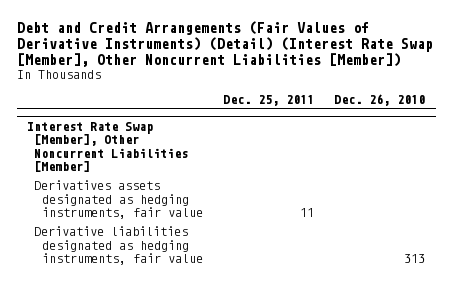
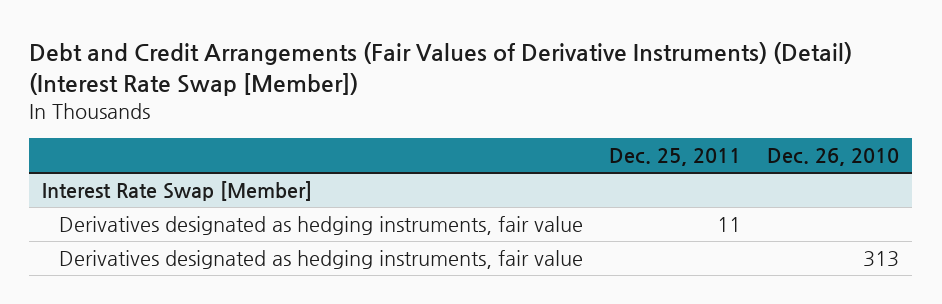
- Debt and Credit Arrangements (Fair Values of Derivative Instruments) (Detail) (Interest Rate Swap [Member], Other Noncurrent Liabilities [Member])
+ Debt and Credit Arrangements (Fair Values of Derivative Instruments) (Detail) (Interest Rate Swap [Member])
- Interest Rate Swap [Member], Other Noncurrent Liabilities [Member]
- Derivatives assets designated as hedging instruments, fair value | 11 |
- Derivative liabilities designated as hedging instruments, fair value | | 313
+ Interest Rate Swap [Member]
+ Derivatives designated as hedging instruments, fair value | 11 |
+ Derivatives designated as hedging instruments, fair value | | 313

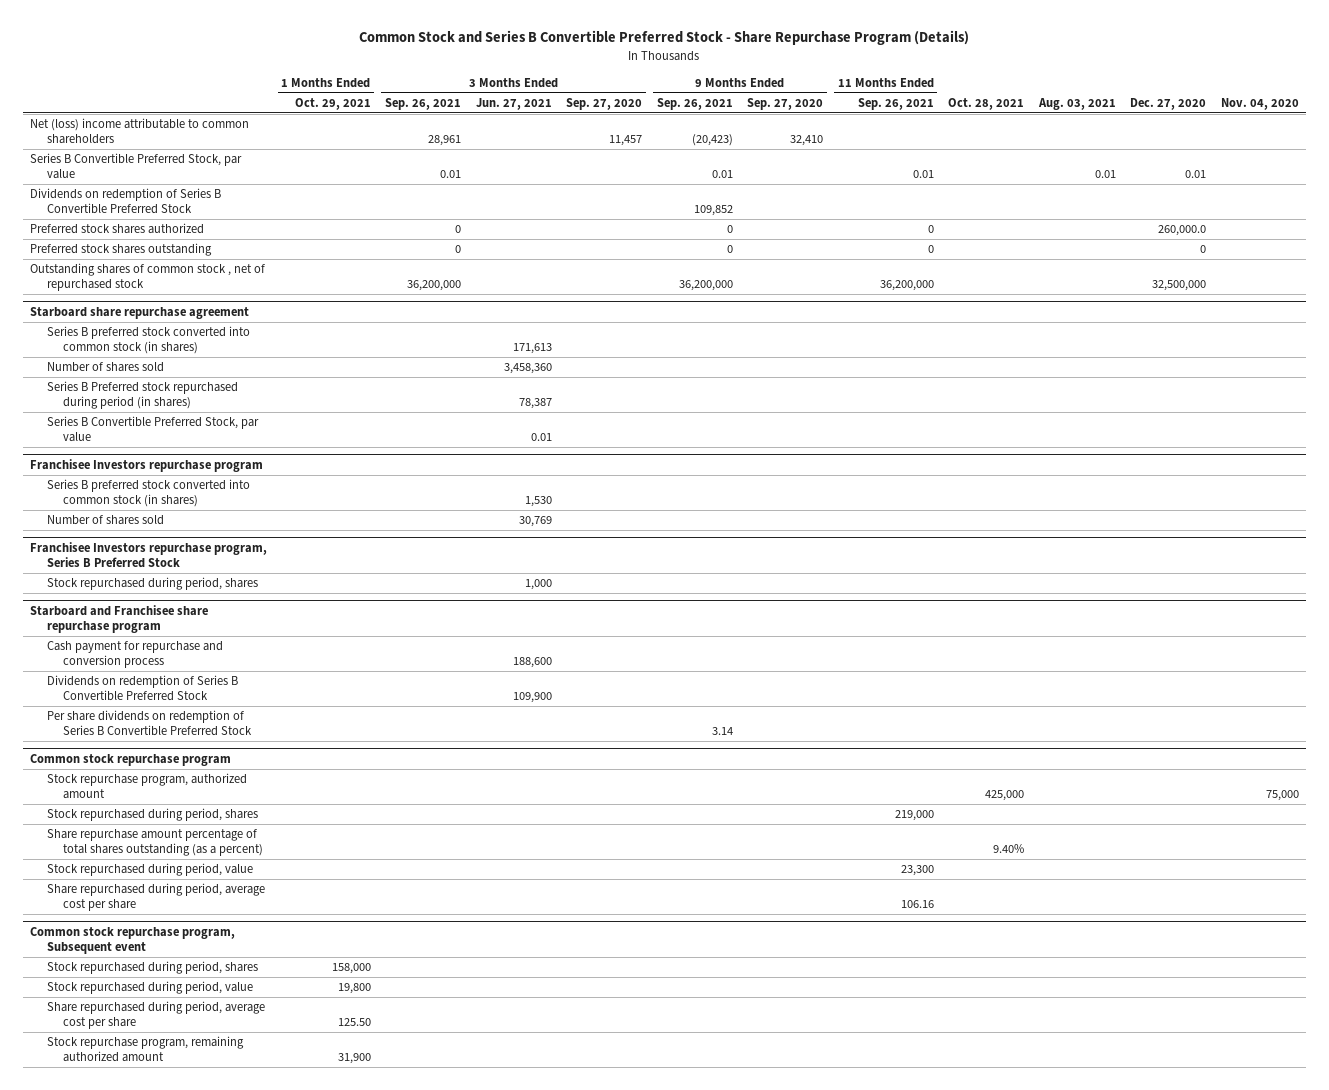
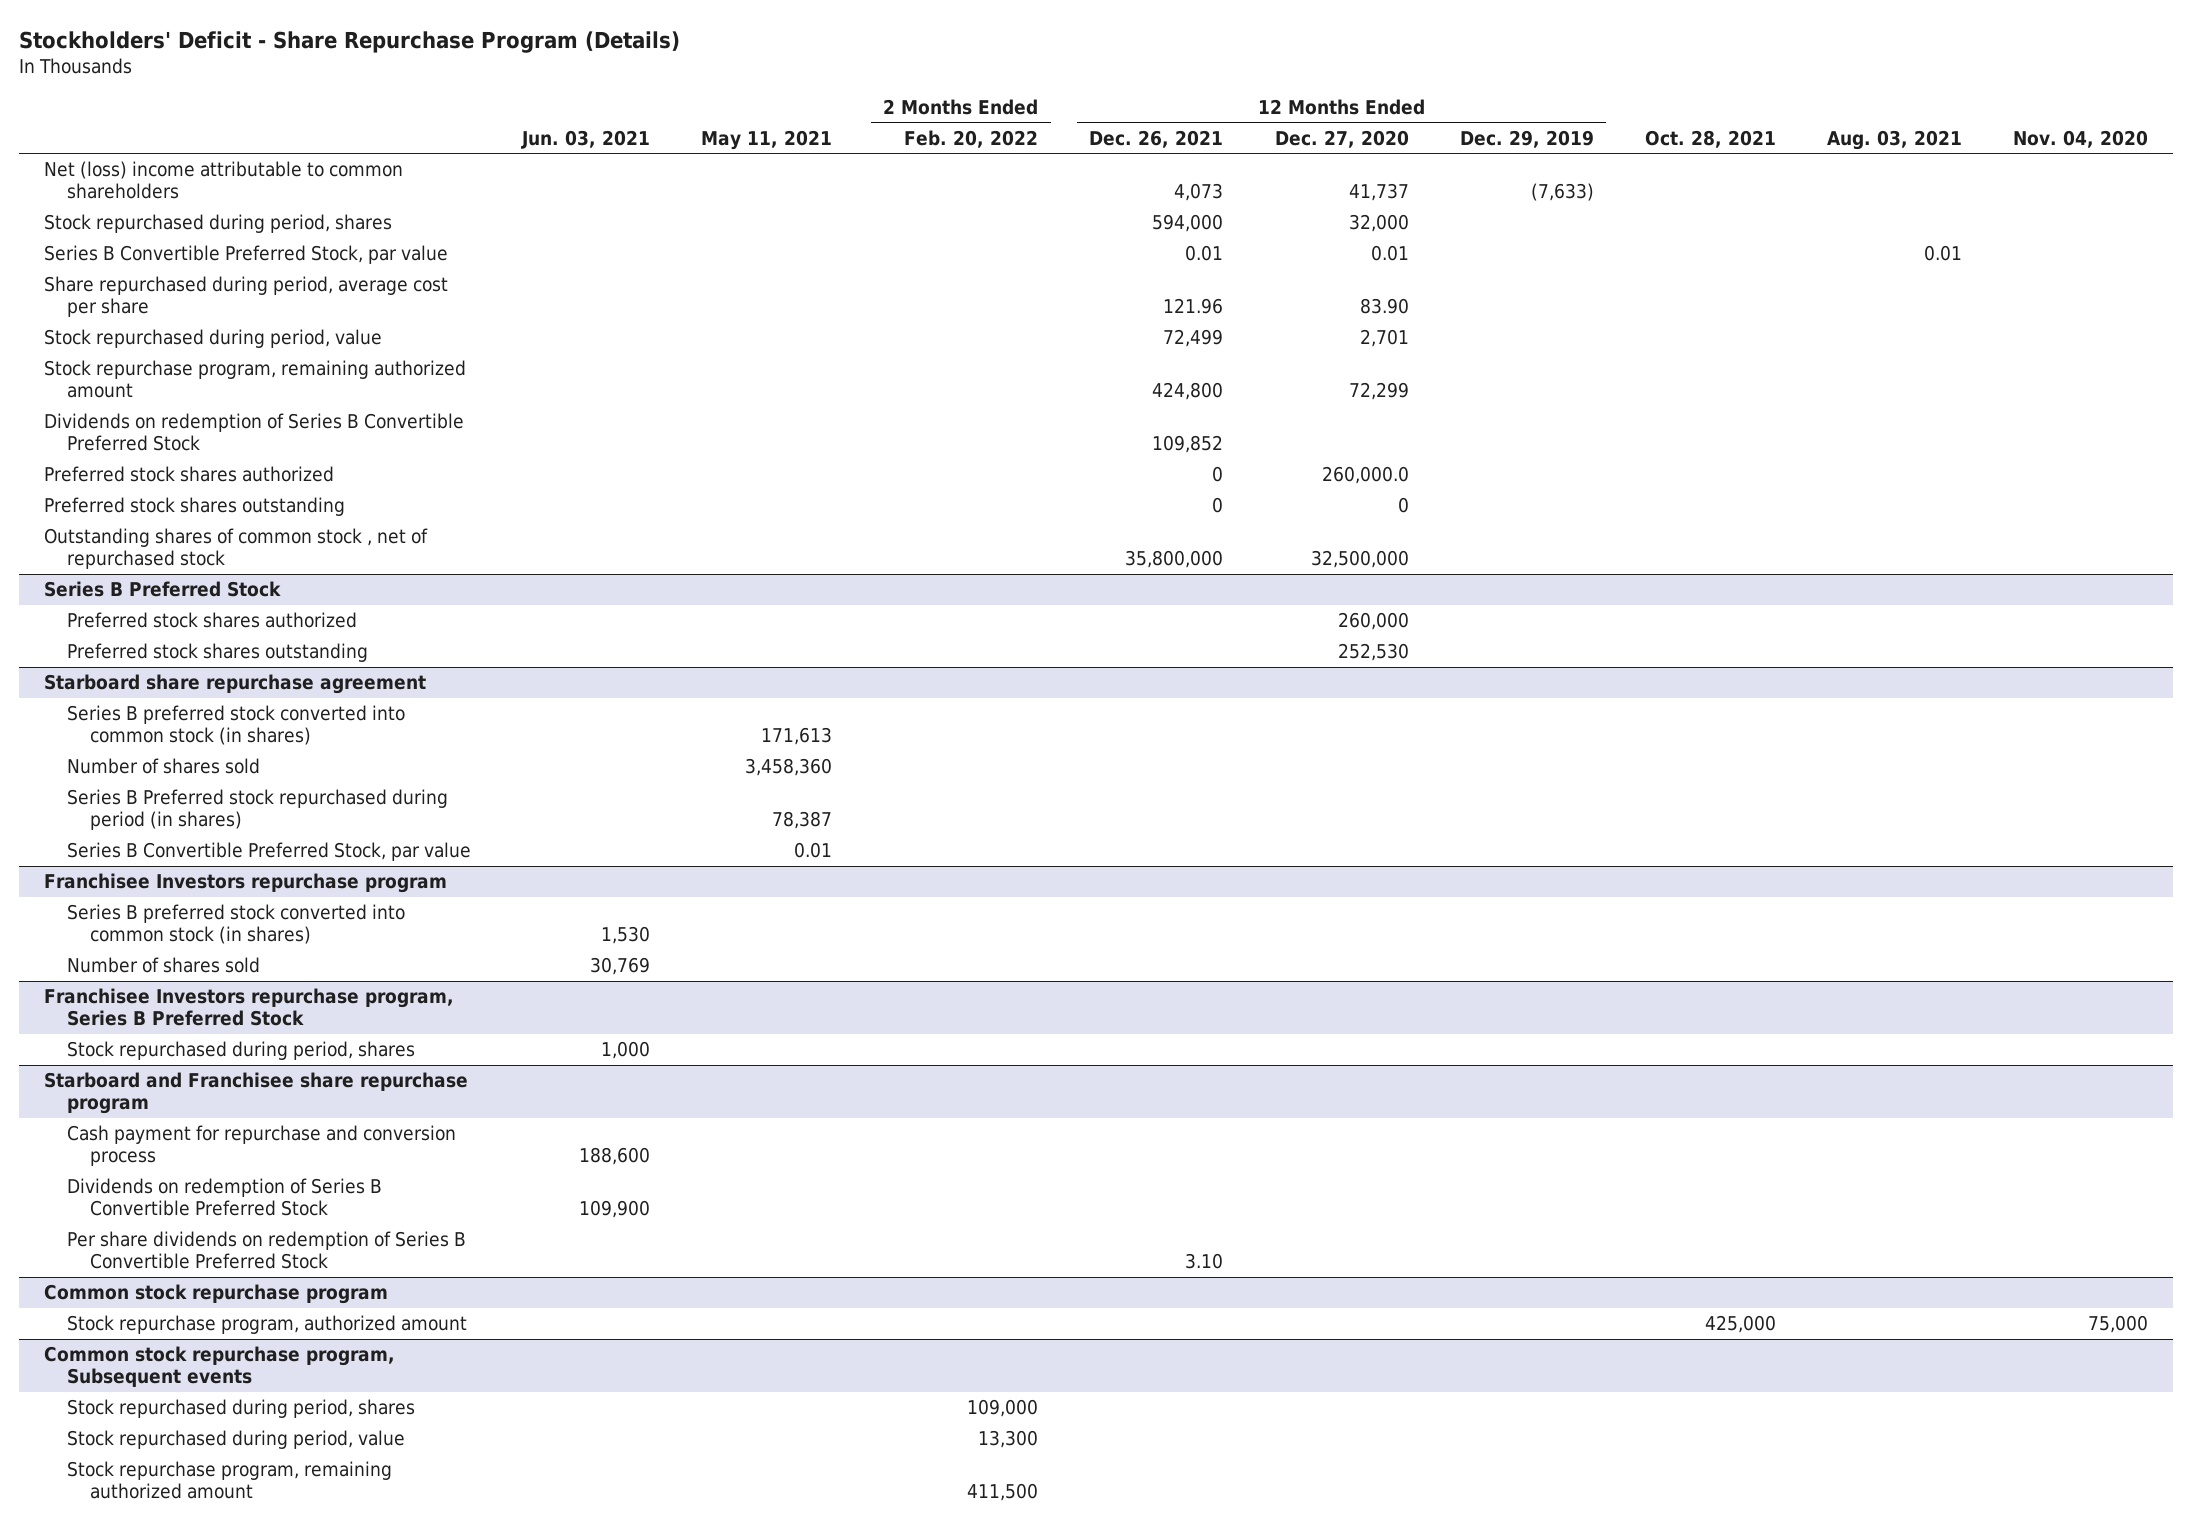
- Common Stock and Series B Convertible Preferred Stock - Share Repurchase Program (Details)
+ Stockholders' Deficit - Share Repurchase Program (Details)
- | 1 Months Ended Oct. 29, 2021 | 3 Months Ended Sep. 26, 2021 | 3 Months Ended Jun. 27, 2021 | 3 Months Ended Sep. 27, 2020 | 9 Months Ended Sep. 26, 2021 | 9 Months Ended Sep. 27, 2020 | 11 Months Ended Sep. 26, 2021 | Oct. 28, 2021 | Aug. 03, 2021 | Dec. 27, 2020 | Nov. 04, 2020
+ | Jun. 03, 2021 | May 11, 2021 | 2 Months Ended Feb. 20, 2022 | 12 Months Ended Dec. 26, 2021 | 12 Months Ended Dec. 27, 2020 | 12 Months Ended Dec. 29, 2019 | Oct. 28, 2021 | Aug. 03, 2021 | Nov. 04, 2020
+ Stock repurchased during period, shares | | | | 594,000 | 32,000 | | | |
+ Share repurchased during period, average cost per share | | | | 121.96 | 83.90 | | | |
+ Stock repurchased during period, value | | | | 72,499 | 2,701 | | | |
+ Stock repurchase program, remaining authorized amount | | | | 424,800 | 72,299 | | | |
+ Series B Preferred Stock
+ Preferred stock shares authorized | | | | | 260,000 | | | |
+ Preferred stock shares outstanding | | | | | 252,530 | | | |
@ Common stock repurchase program
- Stock repurchased during period, shares | | | | | | | 219,000 | | | |
- Share repurchase amount percentage of total shares outstanding (as a percent) | | | | | | | | 9.40% | | |
- Stock repurchased during period, value | | | | | | | 23,300 | | | |
- Share repurchased during period, average cost per share | | | | | | | 106.16 | | | |
- Common stock repurchase program, Subsequent event
+ Common stock repurchase program, Subsequent events
- Share repurchased during period, average cost per share | 125.50 | | | | | | | | | |

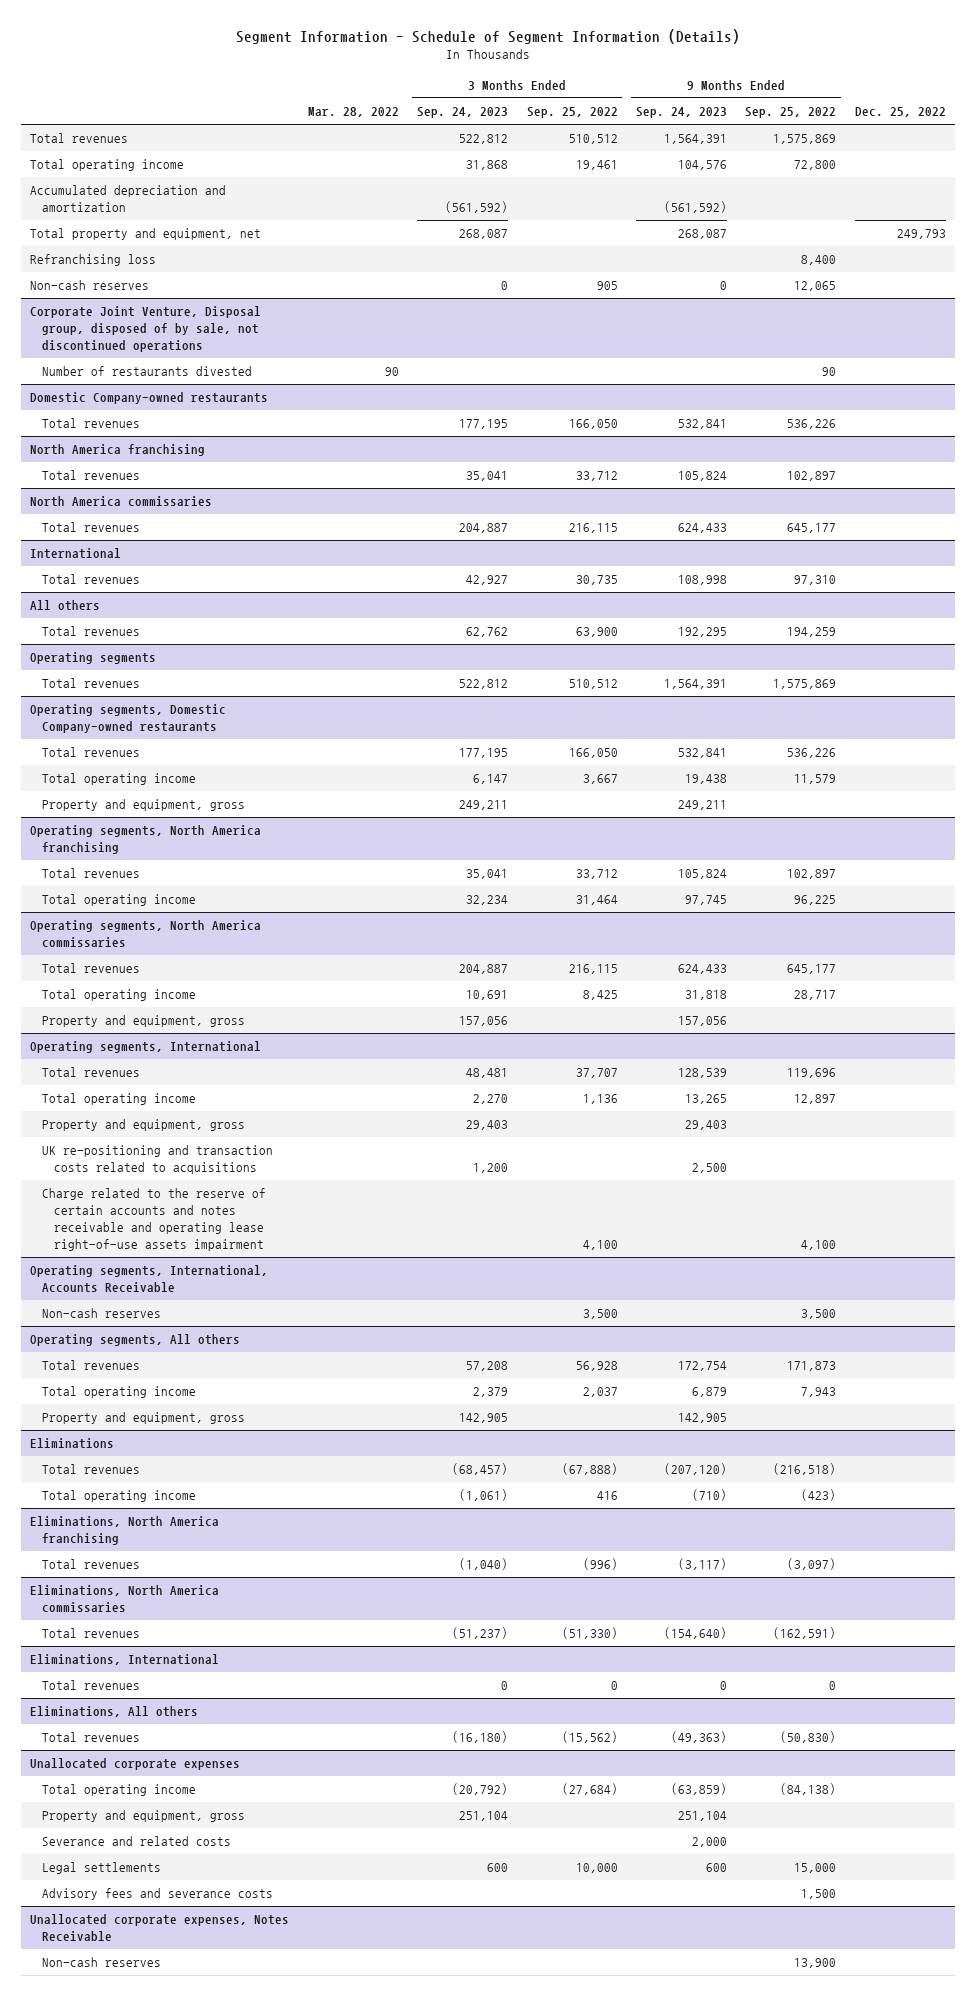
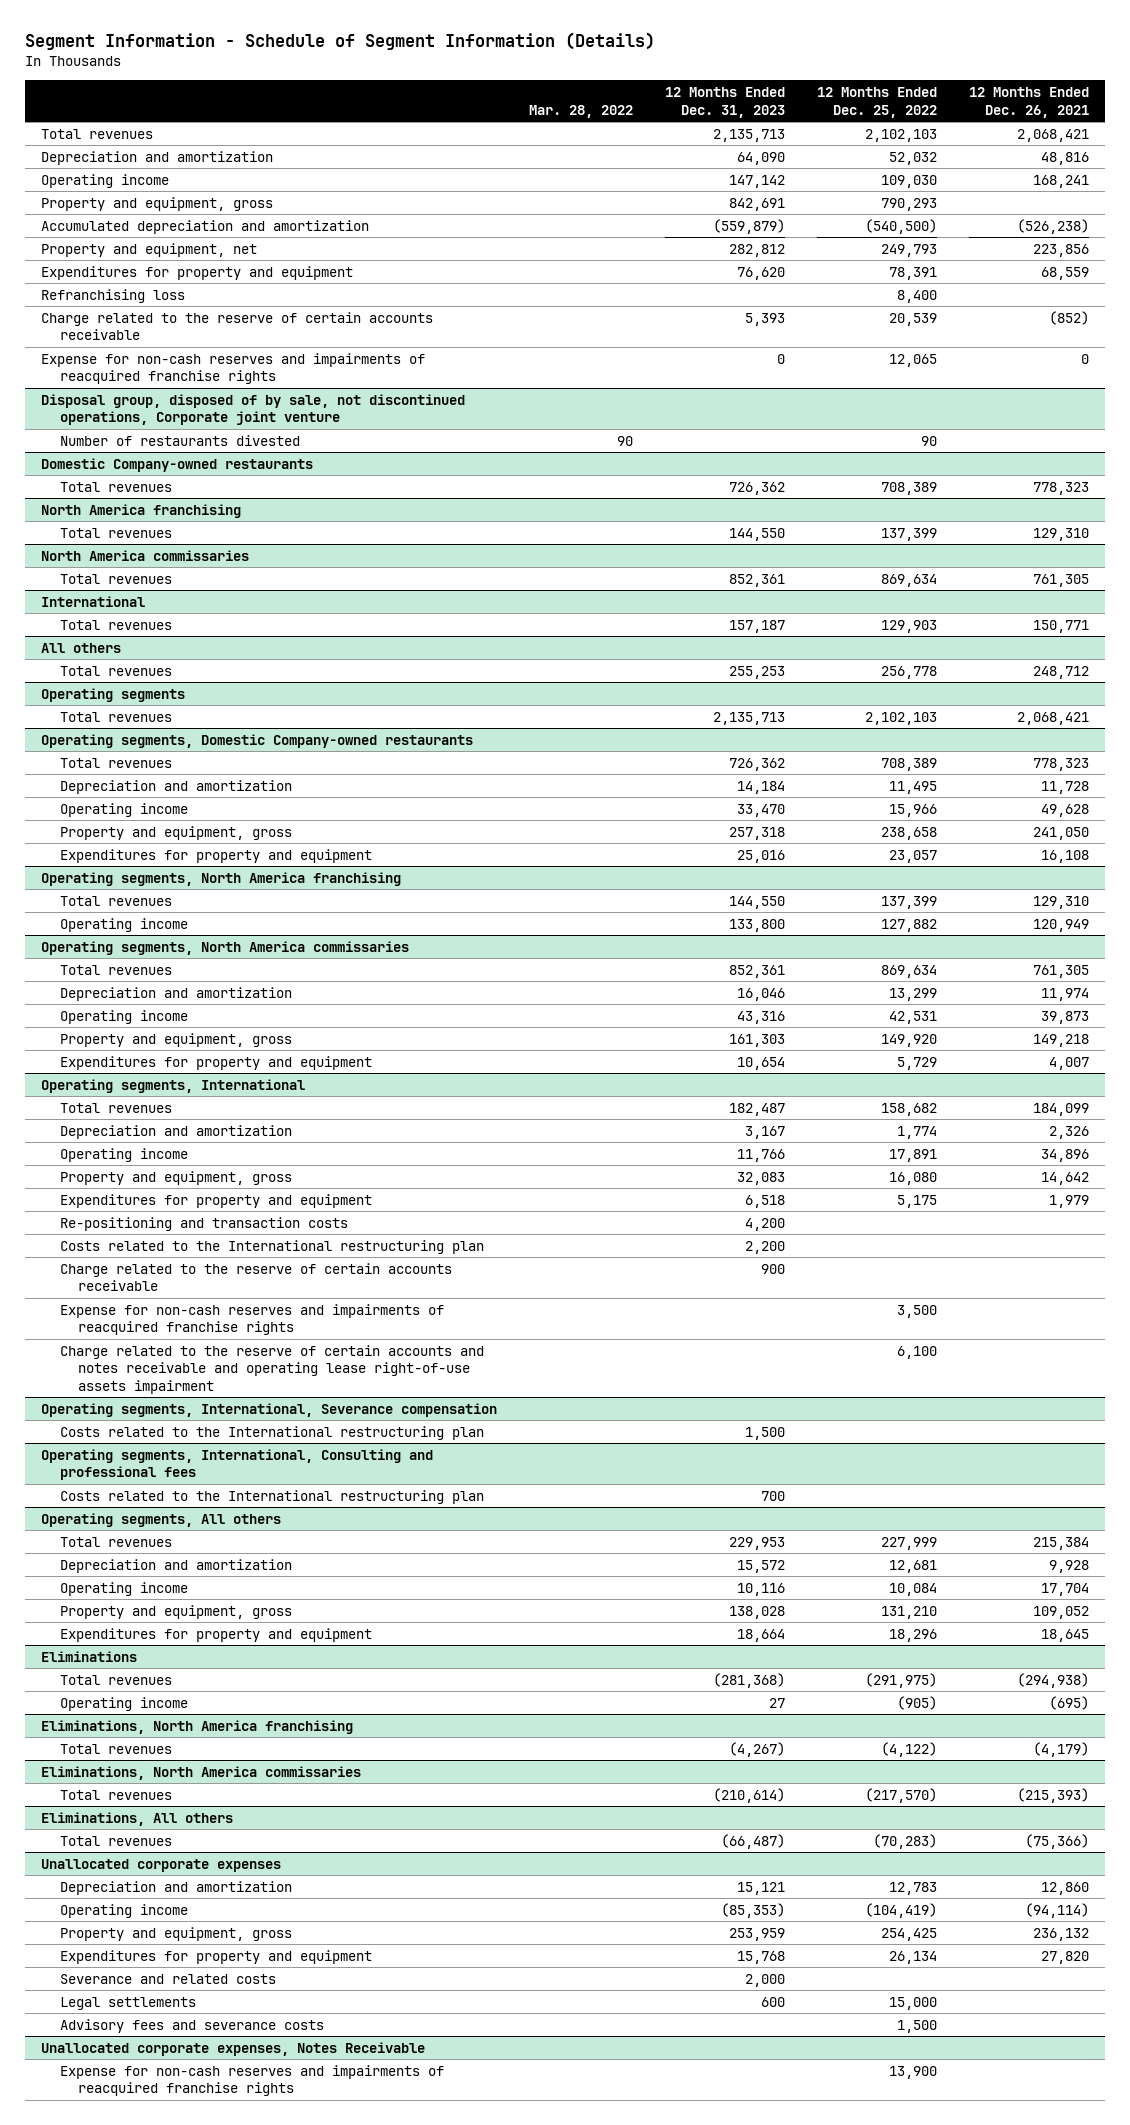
- | Mar. 28, 2022 | 3 Months Ended Sep. 24, 2023 | 3 Months Ended Sep. 25, 2022 | 9 Months Ended Sep. 24, 2023 | 9 Months Ended Sep. 25, 2022 | Dec. 25, 2022
+ | Mar. 28, 2022 | 12 Months Ended Dec. 31, 2023 | 12 Months Ended Dec. 25, 2022 | 12 Months Ended Dec. 26, 2021
- Total operating income | | 31,868 | 19,461 | 104,576 | 72,800 |
+ Depreciation and amortization | | 64,090 | 52,032 | 48,816
+ Operating income | | 147,142 | 109,030 | 168,241
+ Property and equipment, gross | | 842,691 | 790,293 |
- Total property and equipment, net | | 268,087 | | 268,087 | | 249,793
+ Property and equipment, net | | 282,812 | 249,793 | 223,856
+ Expenditures for property and equipment | | 76,620 | 78,391 | 68,559
- Non-cash reserves | | 0 | 905 | 0 | 12,065 |
- Corporate Joint Venture, Disposal group, disposed of by sale, not discontinued operations
+ Charge related to the reserve of certain accounts receivable | | 5,393 | 20,539 | (852)
+ Expense for non-cash reserves and impairments of reacquired franchise rights | | 0 | 12,065 | 0
+ Disposal group, disposed of by sale, not discontinued operations, Corporate joint venture
@ Operating segments, Domestic Company-owned restaurants
- Total operating income | | 6,147 | 3,667 | 19,438 | 11,579 |
+ Depreciation and amortization | | 14,184 | 11,495 | 11,728
+ Operating income | | 33,470 | 15,966 | 49,628
+ Expenditures for property and equipment | | 25,016 | 23,057 | 16,108
@ Operating segments, North America franchising
- Total operating income | | 32,234 | 31,464 | 97,745 | 96,225 |
+ Operating income | | 133,800 | 127,882 | 120,949
@ Operating segments, North America commissaries
- Total operating income | | 10,691 | 8,425 | 31,818 | 28,717 |
+ Depreciation and amortization | | 16,046 | 13,299 | 11,974
+ Operating income | | 43,316 | 42,531 | 39,873
+ Expenditures for property and equipment | | 10,654 | 5,729 | 4,007
@ Operating segments, International
- Total operating income | | 2,270 | 1,136 | 13,265 | 12,897 |
+ Depreciation and amortization | | 3,167 | 1,774 | 2,326
+ Operating income | | 11,766 | 17,891 | 34,896
- UK re-positioning and transaction costs related to acquisitions | | 1,200 | | 2,500 | |
+ Expenditures for property and equipment | | 6,518 | 5,175 | 1,979
+ Re-positioning and transaction costs | | 4,200 | |
+ Costs related to the International restructuring plan | | 2,200 | |
+ Charge related to the reserve of certain accounts receivable | | 900 | |
+ Expense for non-cash reserves and impairments of reacquired franchise rights | | | 3,500 |
- Operating segments, International, Accounts Receivable
- Non-cash reserves | | | 3,500 | | 3,500 |
+ Operating segments, International, Severance compensation
+ Costs related to the International restructuring plan | | 1,500 | |
+ Operating segments, International, Consulting and professional fees
+ Costs related to the International restructuring plan | | 700 | |
@ Operating segments, All others
- Total operating income | | 2,379 | 2,037 | 6,879 | 7,943 |
+ Depreciation and amortization | | 15,572 | 12,681 | 9,928
+ Operating income | | 10,116 | 10,084 | 17,704
+ Expenditures for property and equipment | | 18,664 | 18,296 | 18,645
@ Eliminations
- Total operating income | | (1,061) | 416 | (710) | (423) |
+ Operating income | | 27 | (905) | (695)
- Eliminations, International
- Total revenues | | 0 | 0 | 0 | 0 |
@ Unallocated corporate expenses
- Total operating income | | (20,792) | (27,684) | (63,859) | (84,138) |
+ Depreciation and amortization | | 15,121 | 12,783 | 12,860
+ Operating income | | (85,353) | (104,419) | (94,114)
+ Expenditures for property and equipment | | 15,768 | 26,134 | 27,820
@ Unallocated corporate expenses, Notes Receivable
- Non-cash reserves | | | | | 13,900 |
+ Expense for non-cash reserves and impairments of reacquired franchise rights | | | 13,900 |

